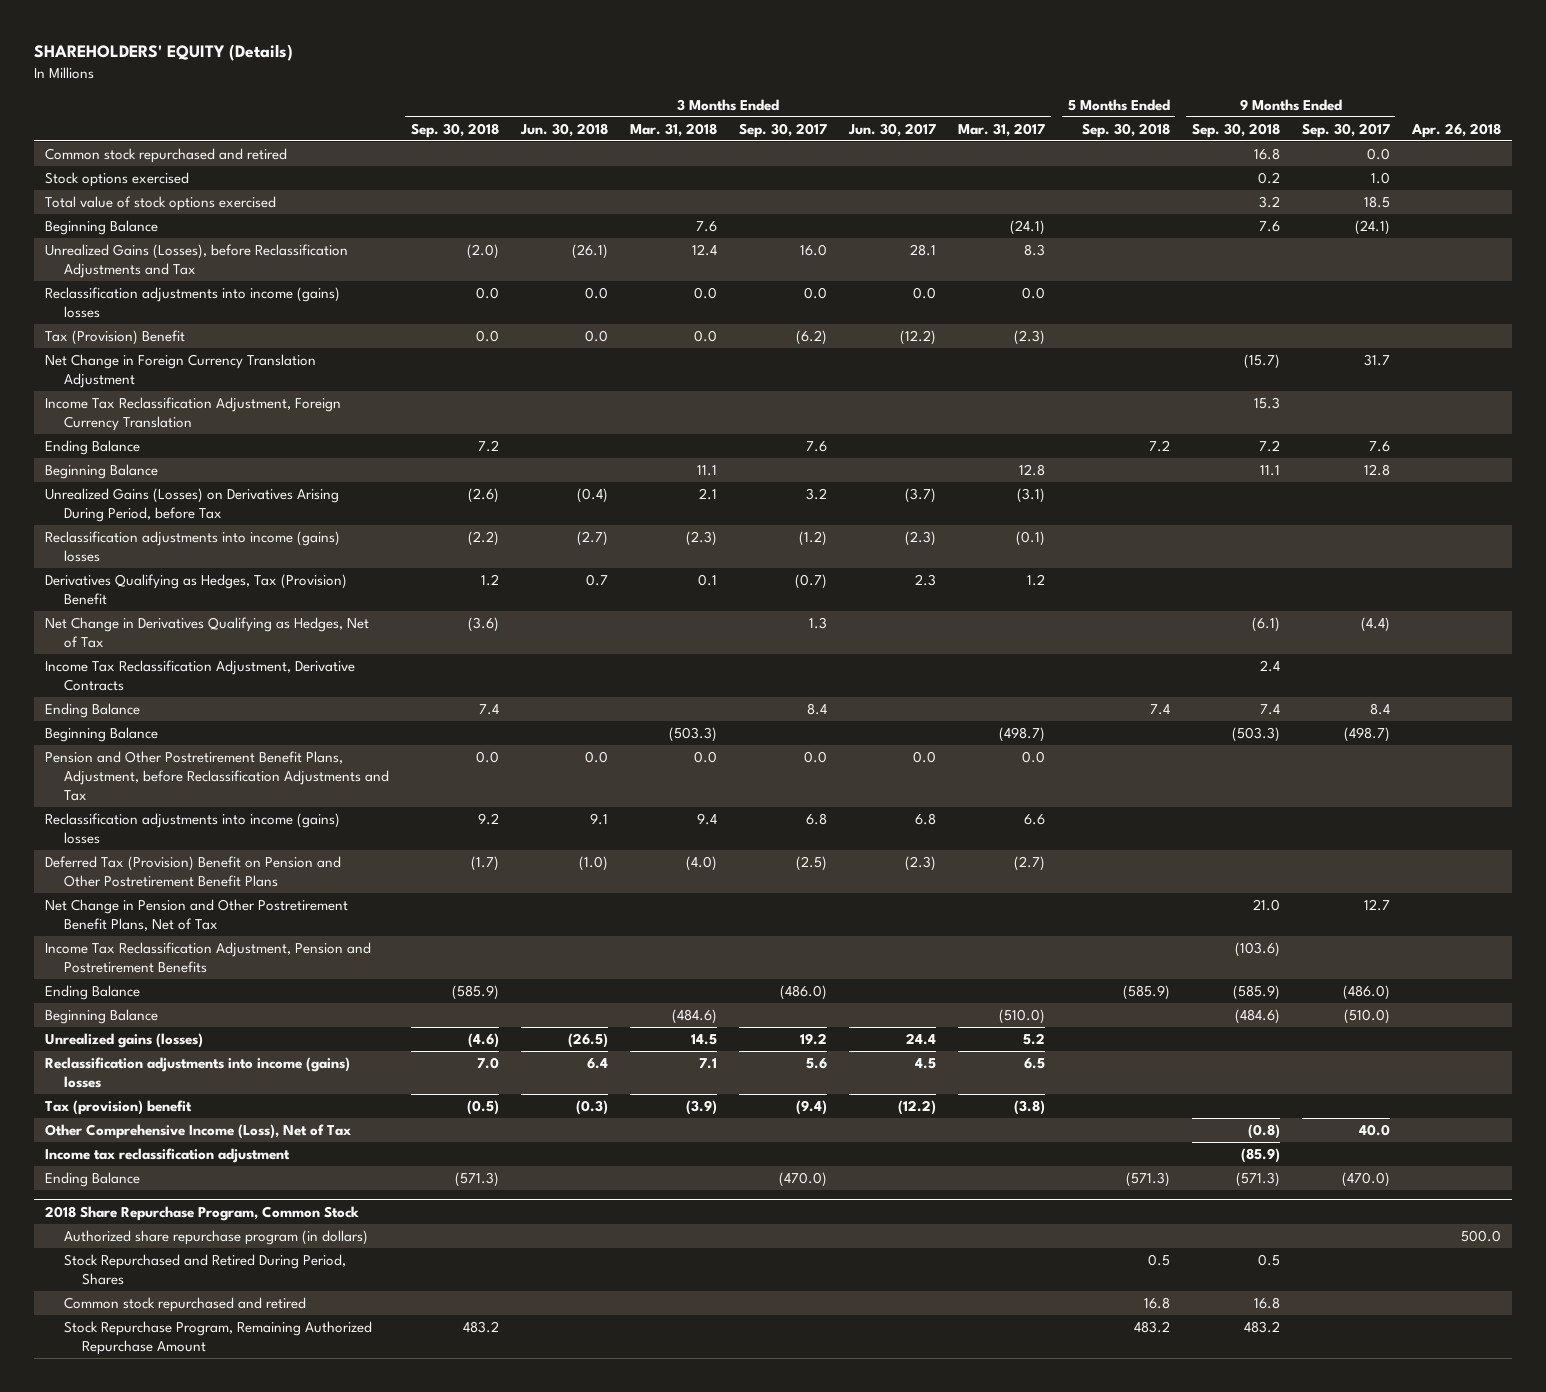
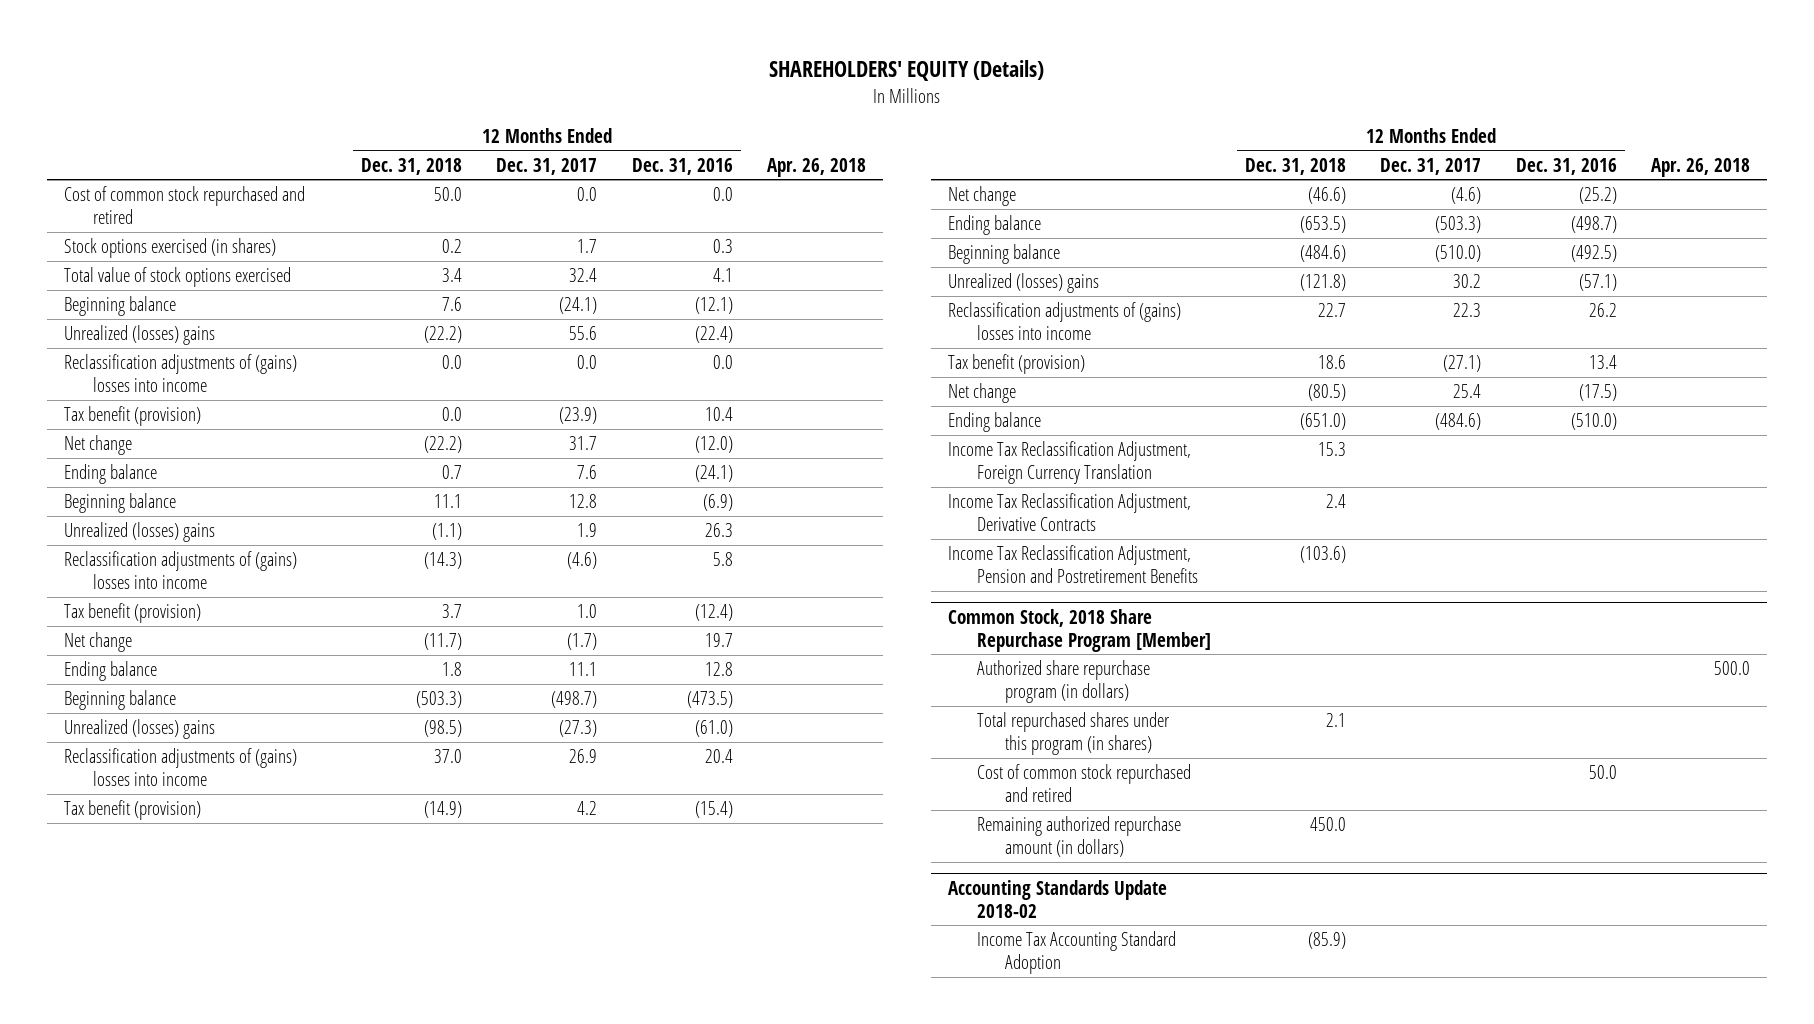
- | 3 Months Ended Sep. 30, 2018 | 3 Months Ended Jun. 30, 2018 | 3 Months Ended Mar. 31, 2018 | 3 Months Ended Sep. 30, 2017 | 3 Months Ended Jun. 30, 2017 | 3 Months Ended Mar. 31, 2017 | 5 Months Ended Sep. 30, 2018 | 9 Months Ended Sep. 30, 2018 | 9 Months Ended Sep. 30, 2017 | Apr. 26, 2018
+ | 12 Months Ended Dec. 31, 2018 | 12 Months Ended Dec. 31, 2017 | 12 Months Ended Dec. 31, 2016 | Apr. 26, 2018
- Common stock repurchased and retired | | | | | | | | 16.8 | 0.0 |
- Stock options exercised | | | | | | | | 0.2 | 1.0 |
+ Cost of common stock repurchased and retired | 50.0 | 0.0 | 0.0 |
+ Stock options exercised (in shares) | 0.2 | 1.7 | 0.3 |
- Beginning Balance | | | 7.6 | | | (24.1) | | 7.6 | (24.1) |
- Unrealized Gains (Losses), before Reclassification Adjustments and Tax | (2.0) | (26.1) | 12.4 | 16.0 | 28.1 | 8.3 | | | |
- Reclassification adjustments into income (gains) losses | 0.0 | 0.0 | 0.0 | 0.0 | 0.0 | 0.0 | | | |
- Tax (Provision) Benefit | 0.0 | 0.0 | 0.0 | (6.2) | (12.2) | (2.3) | | | |
- Net Change in Foreign Currency Translation Adjustment | | | | | | | | (15.7) | 31.7 |
+ Beginning balance | 7.6 | (24.1) | (12.1) |
+ Unrealized (losses) gains | (22.2) | 55.6 | (22.4) |
+ Reclassification adjustments of (gains) losses into income | 0.0 | 0.0 | 0.0 |
+ Tax benefit (provision) | 0.0 | (23.9) | 10.4 |
+ Net change | (22.2) | 31.7 | (12.0) |
+ Ending balance | 0.7 | 7.6 | (24.1) |
+ Beginning balance | 11.1 | 12.8 | (6.9) |
+ Unrealized (losses) gains | (1.1) | 1.9 | 26.3 |
+ Reclassification adjustments of (gains) losses into income | (14.3) | (4.6) | 5.8 |
+ Tax benefit (provision) | 3.7 | 1.0 | (12.4) |
+ Net change | (11.7) | (1.7) | 19.7 |
+ Ending balance | 1.8 | 11.1 | 12.8 |
+ Beginning balance | (503.3) | (498.7) | (473.5) |
+ Unrealized (losses) gains | (98.5) | (27.3) | (61.0) |
+ Reclassification adjustments of (gains) losses into income | 37.0 | 26.9 | 20.4 |
+ Tax benefit (provision) | (14.9) | 4.2 | (15.4) |
+ Net change | (46.6) | (4.6) | (25.2) |
+ Ending balance | (653.5) | (503.3) | (498.7) |
+ Beginning balance | (484.6) | (510.0) | (492.5) |
+ Unrealized (losses) gains | (121.8) | 30.2 | (57.1) |
+ Reclassification adjustments of (gains) losses into income | 22.7 | 22.3 | 26.2 |
+ Tax benefit (provision) | 18.6 | (27.1) | 13.4 |
+ Net change | (80.5) | 25.4 | (17.5) |
+ Ending balance | (651.0) | (484.6) | (510.0) |
- Ending Balance | 7.2 | | | 7.6 | | | 7.2 | 7.2 | 7.6 |
- Beginning Balance | | | 11.1 | | | 12.8 | | 11.1 | 12.8 |
- Unrealized Gains (Losses) on Derivatives Arising During Period, before Tax | (2.6) | (0.4) | 2.1 | 3.2 | (3.7) | (3.1) | | | |
- Reclassification adjustments into income (gains) losses | (2.2) | (2.7) | (2.3) | (1.2) | (2.3) | (0.1) | | | |
- Derivatives Qualifying as Hedges, Tax (Provision) Benefit | 1.2 | 0.7 | 0.1 | (0.7) | 2.3 | 1.2 | | | |
- Net Change in Derivatives Qualifying as Hedges, Net of Tax | (3.6) | | | 1.3 | | | | (6.1) | (4.4) |
- Ending Balance | 7.4 | | | 8.4 | | | 7.4 | 7.4 | 8.4 |
- Beginning Balance | | | (503.3) | | | (498.7) | | (503.3) | (498.7) |
- Pension and Other Postretirement Benefit Plans, Adjustment, before Reclassification Adjustments and Tax | 0.0 | 0.0 | 0.0 | 0.0 | 0.0 | 0.0 | | | |
- Reclassification adjustments into income (gains) losses | 9.2 | 9.1 | 9.4 | 6.8 | 6.8 | 6.6 | | | |
- Deferred Tax (Provision) Benefit on Pension and Other Postretirement Benefit Plans | (1.7) | (1.0) | (4.0) | (2.5) | (2.3) | (2.7) | | | |
- Net Change in Pension and Other Postretirement Benefit Plans, Net of Tax | | | | | | | | 21.0 | 12.7 |
- Ending Balance | (585.9) | | | (486.0) | | | (585.9) | (585.9) | (486.0) |
- Beginning Balance | | | (484.6) | | | (510.0) | | (484.6) | (510.0) |
- Unrealized gains (losses) | (4.6) | (26.5) | 14.5 | 19.2 | 24.4 | 5.2 | | | |
- Reclassification adjustments into income (gains) losses | 7.0 | 6.4 | 7.1 | 5.6 | 4.5 | 6.5 | | | |
- Tax (provision) benefit | (0.5) | (0.3) | (3.9) | (9.4) | (12.2) | (3.8) | | | |
- Other Comprehensive Income (Loss), Net of Tax | | | | | | | | (0.8) | 40.0 |
- Income tax reclassification adjustment | | | | | | | | (85.9) | |
- Ending Balance | (571.3) | | | (470.0) | | | (571.3) | (571.3) | (470.0) |
- 2018 Share Repurchase Program, Common Stock
+ Common Stock, 2018 Share Repurchase Program [Member]
- Stock Repurchased and Retired During Period, Shares | | | | | | | 0.5 | 0.5 | |
- Common stock repurchased and retired | | | | | | | 16.8 | 16.8 | |
- Stock Repurchase Program, Remaining Authorized Repurchase Amount | 483.2 | | | | | | 483.2 | 483.2 | |
+ Total repurchased shares under this program (in shares) | 2.1 | | |
+ Cost of common stock repurchased and retired | | | 50.0 |
+ Remaining authorized repurchase amount (in dollars) | 450.0 | | |
+ Accounting Standards Update 2018-02
+ Income Tax Accounting Standard Adoption | (85.9) | | |

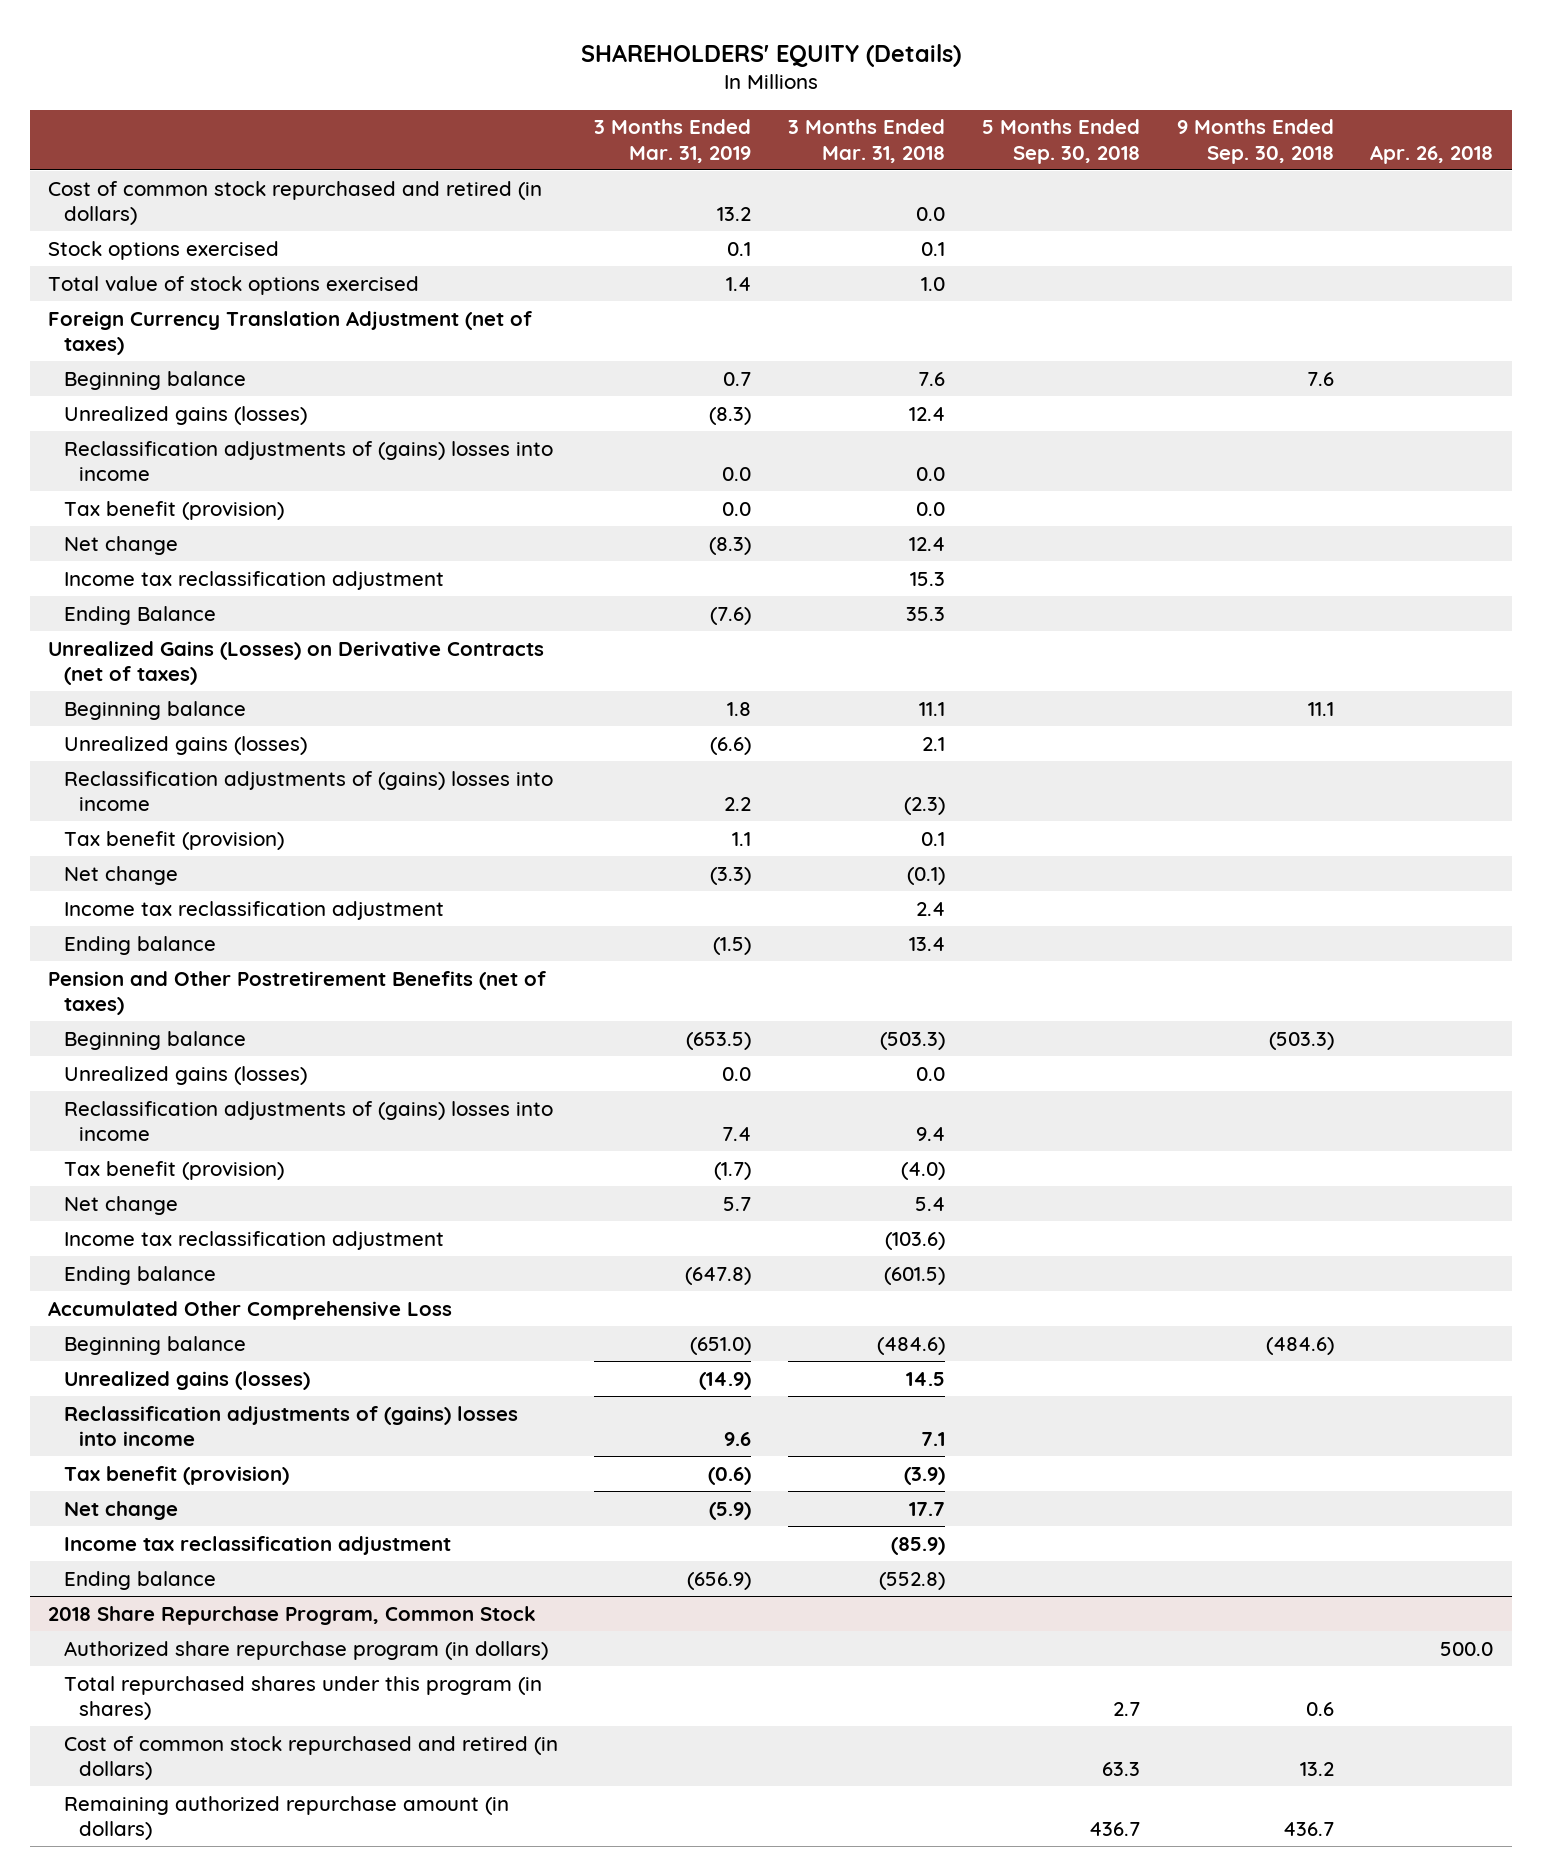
- | 12 Months Ended Dec. 31, 2018 | 12 Months Ended Dec. 31, 2017 | 12 Months Ended Dec. 31, 2016 | Apr. 26, 2018
+ | 3 Months Ended Mar. 31, 2019 | 3 Months Ended Mar. 31, 2018 | 5 Months Ended Sep. 30, 2018 | 9 Months Ended Sep. 30, 2018 | Apr. 26, 2018
- Cost of common stock repurchased and retired | 50.0 | 0.0 | 0.0 |
- Stock options exercised (in shares) | 0.2 | 1.7 | 0.3 |
+ Cost of common stock repurchased and retired (in dollars) | 13.2 | 0.0 | | |
+ Stock options exercised | 0.1 | 0.1 | | |
+ Foreign Currency Translation Adjustment (net of taxes)
- Unrealized (losses) gains | (22.2) | 55.6 | (22.4) |
+ Unrealized gains (losses) | (8.3) | 12.4 | | |
- Ending balance | 0.7 | 7.6 | (24.1) |
+ Income tax reclassification adjustment | | 15.3 | | |
+ Ending Balance | (7.6) | 35.3 | | |
+ Unrealized Gains (Losses) on Derivative Contracts (net of taxes)
- Unrealized (losses) gains | (1.1) | 1.9 | 26.3 |
+ Unrealized gains (losses) | (6.6) | 2.1 | | |
+ Income tax reclassification adjustment | | 2.4 | | |
+ Pension and Other Postretirement Benefits (net of taxes)
- Unrealized (losses) gains | (98.5) | (27.3) | (61.0) |
+ Unrealized gains (losses) | 0.0 | 0.0 | | |
+ Income tax reclassification adjustment | | (103.6) | | |
+ Accumulated Other Comprehensive Loss
- Unrealized (losses) gains | (121.8) | 30.2 | (57.1) |
+ Unrealized gains (losses) | (14.9) | 14.5 | | |
+ Income tax reclassification adjustment | | (85.9) | | |
- Income Tax Reclassification Adjustment, Foreign Currency Translation | 15.3 | | |
- Income Tax Reclassification Adjustment, Derivative Contracts | 2.4 | | |
- Income Tax Reclassification Adjustment, Pension and Postretirement Benefits | (103.6) | | |
- Common Stock, 2018 Share Repurchase Program [Member]
+ 2018 Share Repurchase Program, Common Stock
- Cost of common stock repurchased and retired | | | 50.0 |
+ Cost of common stock repurchased and retired (in dollars) | | | 63.3 | 13.2 |
- Accounting Standards Update 2018-02
- Income Tax Accounting Standard Adoption | (85.9) | | |

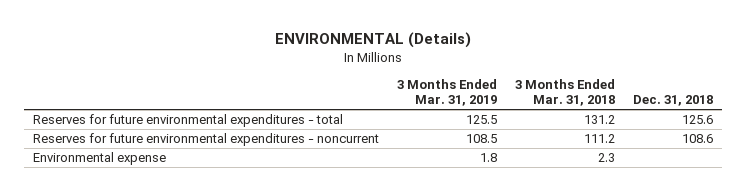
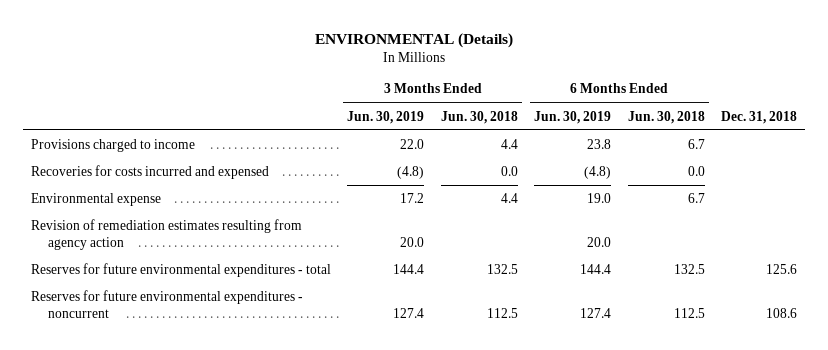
- | 3 Months Ended Mar. 31, 2019 | 3 Months Ended Mar. 31, 2018 | Dec. 31, 2018
+ | 3 Months Ended Jun. 30, 2019 | 3 Months Ended Jun. 30, 2018 | 6 Months Ended Jun. 30, 2019 | 6 Months Ended Jun. 30, 2018 | Dec. 31, 2018
+ Provisions charged to income | 22.0 | 4.4 | 23.8 | 6.7 |
+ Recoveries for costs incurred and expensed | (4.8) | 0.0 | (4.8) | 0.0 |
moved up: Environmental expense | 17.2 | 4.4 | 19.0 | 6.7 |
+ Revision of remediation estimates resulting from agency action | 20.0 | | 20.0 | |

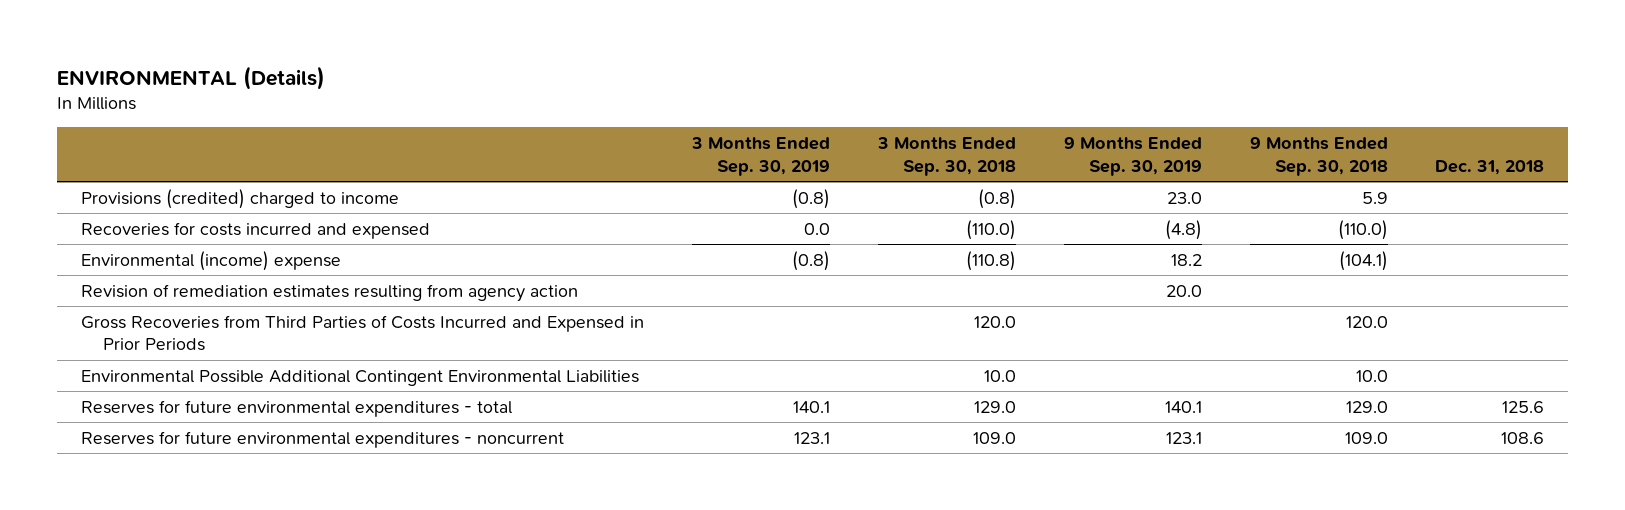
- | 3 Months Ended Jun. 30, 2019 | 3 Months Ended Jun. 30, 2018 | 6 Months Ended Jun. 30, 2019 | 6 Months Ended Jun. 30, 2018 | Dec. 31, 2018
+ | 3 Months Ended Sep. 30, 2019 | 3 Months Ended Sep. 30, 2018 | 9 Months Ended Sep. 30, 2019 | 9 Months Ended Sep. 30, 2018 | Dec. 31, 2018
- Provisions charged to income | 22.0 | 4.4 | 23.8 | 6.7 |
+ Provisions (credited) charged to income | (0.8) | (0.8) | 23.0 | 5.9 |
- Environmental expense | 17.2 | 4.4 | 19.0 | 6.7 |
+ Environmental (income) expense | (0.8) | (110.8) | 18.2 | (104.1) |
+ Gross Recoveries from Third Parties of Costs Incurred and Expensed in Prior Periods | | 120.0 | | 120.0 |
+ Environmental Possible Additional Contingent Environmental Liabilities | | 10.0 | | 10.0 |

